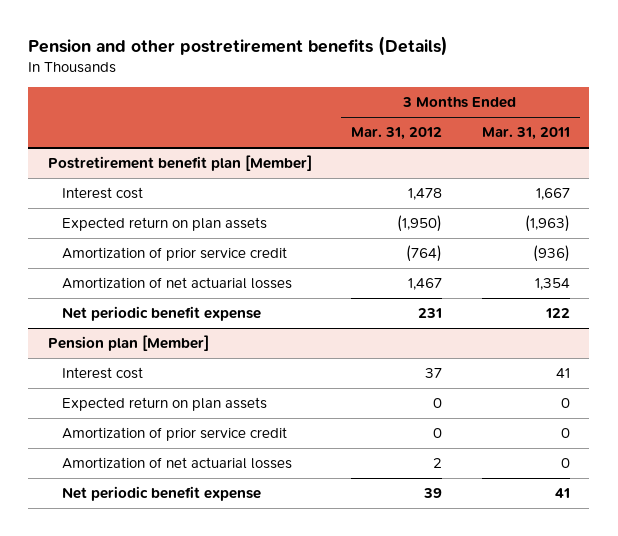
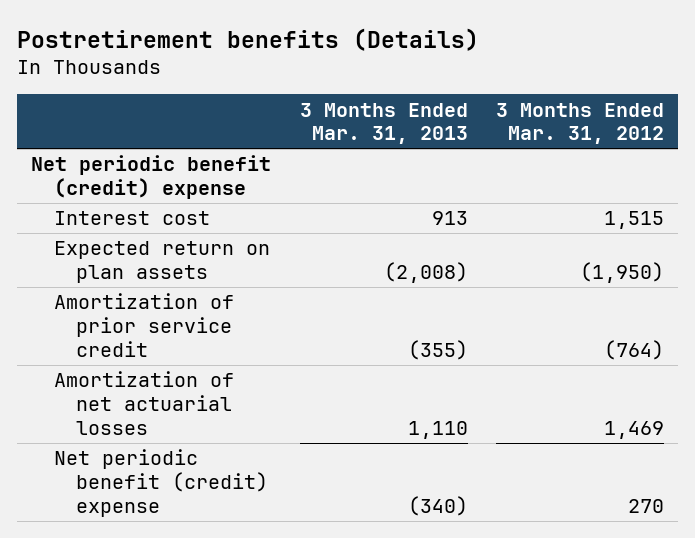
- Pension and other postretirement benefits (Details)
+ Postretirement benefits (Details)
- | 3 Months Ended Mar. 31, 2012 | 3 Months Ended Mar. 31, 2011
+ | 3 Months Ended Mar. 31, 2013 | 3 Months Ended Mar. 31, 2012
- Postretirement benefit plan [Member]
- Interest cost | 1,478 | 1,667
+ Net periodic benefit (credit) expense
+ Interest cost | 913 | 1,515
- Amortization of net actuarial losses | 1,467 | 1,354
- Net periodic benefit expense | 231 | 122
- Pension plan [Member]
- Interest cost | 37 | 41
- Expected return on plan assets | 0 | 0
- Amortization of prior service credit | 0 | 0
- Amortization of net actuarial losses | 2 | 0
- Net periodic benefit expense | 39 | 41
+ Amortization of net actuarial losses | 1,110 | 1,469
+ Net periodic benefit (credit) expense | (340) | 270

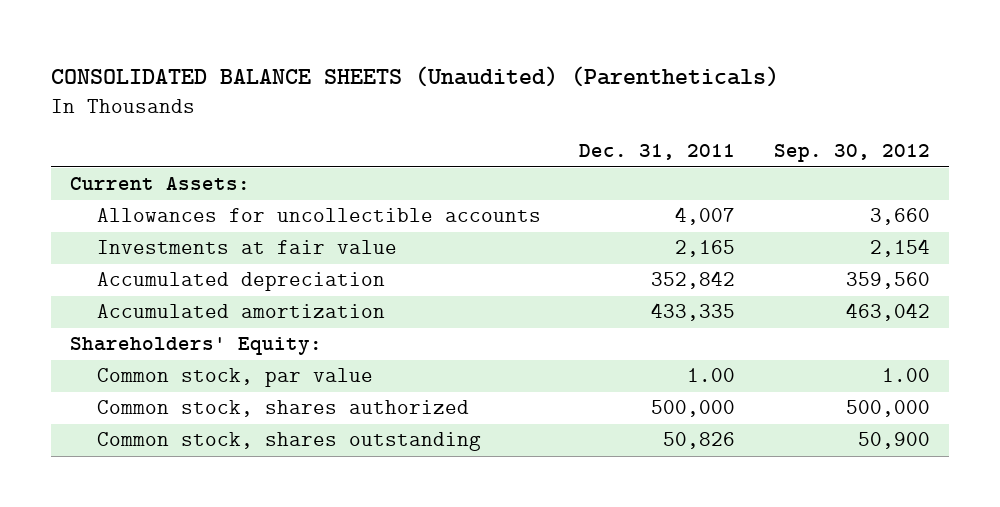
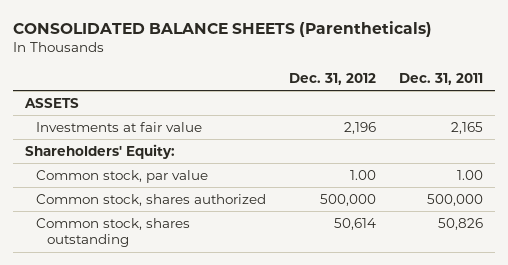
- CONSOLIDATED BALANCE SHEETS (Unaudited) (Parentheticals)
+ CONSOLIDATED BALANCE SHEETS (Parentheticals)
- | Dec. 31, 2011 | Sep. 30, 2012
+ | Dec. 31, 2012 | Dec. 31, 2011
- Current Assets:
- Allowances for uncollectible accounts | 4,007 | 3,660
+ ASSETS
- Accumulated depreciation | 352,842 | 359,560
- Accumulated amortization | 433,335 | 463,042

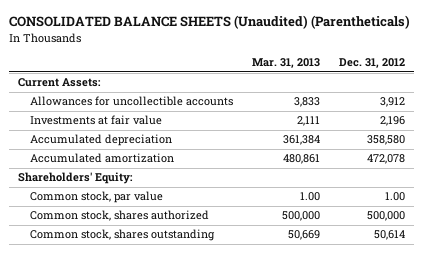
- CONSOLIDATED BALANCE SHEETS (Parentheticals)
+ CONSOLIDATED BALANCE SHEETS (Unaudited) (Parentheticals)
- | Dec. 31, 2012 | Dec. 31, 2011
+ | Mar. 31, 2013 | Dec. 31, 2012
- ASSETS
+ Current Assets:
+ Allowances for uncollectible accounts | 3,833 | 3,912
+ Accumulated depreciation | 361,384 | 358,580
+ Accumulated amortization | 480,861 | 472,078

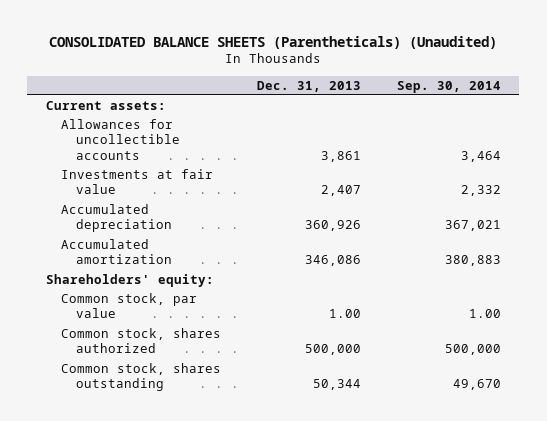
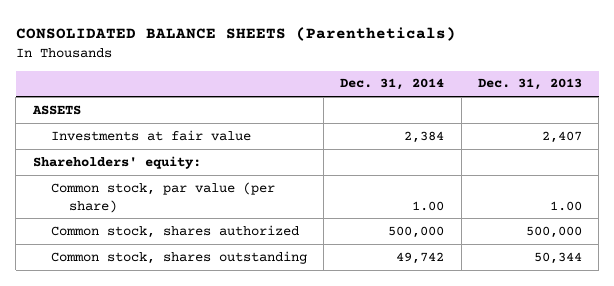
- CONSOLIDATED BALANCE SHEETS (Parentheticals) (Unaudited)
+ CONSOLIDATED BALANCE SHEETS (Parentheticals)
- | Dec. 31, 2013 | Sep. 30, 2014
+ | Dec. 31, 2014 | Dec. 31, 2013
- Current assets:
- Allowances for uncollectible accounts | 3,861 | 3,464
+ ASSETS
- Accumulated depreciation | 360,926 | 367,021
- Accumulated amortization | 346,086 | 380,883
- Common stock, par value | 1.00 | 1.00
+ Common stock, par value (per share) | 1.00 | 1.00

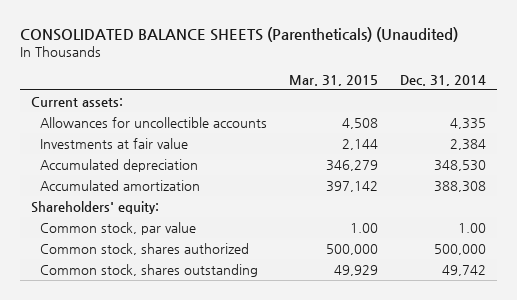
- CONSOLIDATED BALANCE SHEETS (Parentheticals)
+ CONSOLIDATED BALANCE SHEETS (Parentheticals) (Unaudited)
- | Dec. 31, 2014 | Dec. 31, 2013
+ | Mar. 31, 2015 | Dec. 31, 2014
- ASSETS
+ Current assets:
+ Allowances for uncollectible accounts | 4,508 | 4,335
+ Accumulated depreciation | 346,279 | 348,530
+ Accumulated amortization | 397,142 | 388,308
- Common stock, par value (per share) | 1.00 | 1.00
+ Common stock, par value | 1.00 | 1.00

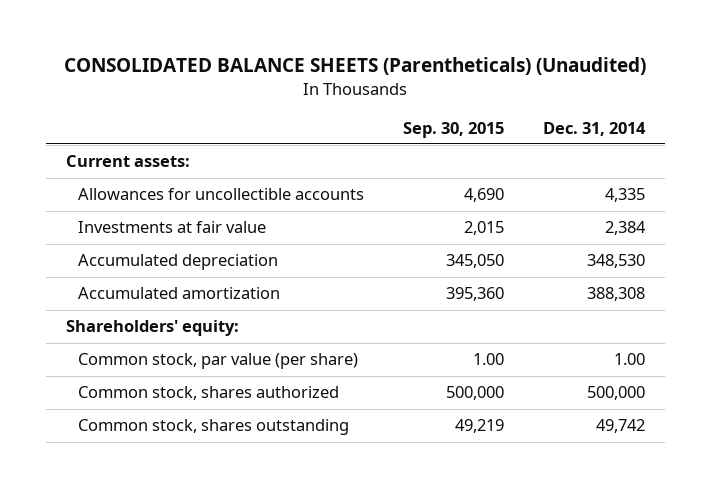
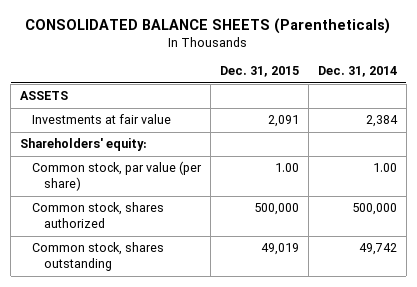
- CONSOLIDATED BALANCE SHEETS (Parentheticals) (Unaudited)
+ CONSOLIDATED BALANCE SHEETS (Parentheticals)
- | Sep. 30, 2015 | Dec. 31, 2014
+ | Dec. 31, 2015 | Dec. 31, 2014
- Current assets:
- Allowances for uncollectible accounts | 4,690 | 4,335
+ ASSETS
- Accumulated depreciation | 345,050 | 348,530
- Accumulated amortization | 395,360 | 388,308

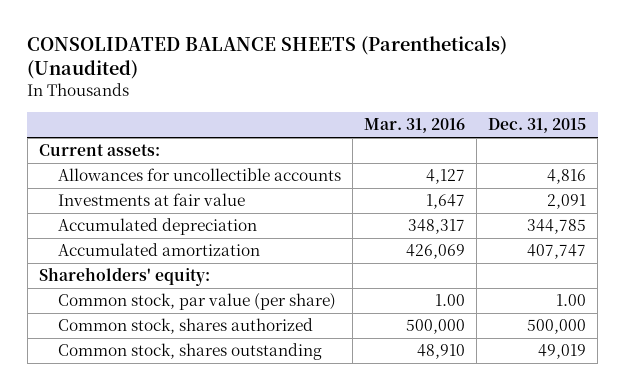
- CONSOLIDATED BALANCE SHEETS (Parentheticals)
+ CONSOLIDATED BALANCE SHEETS (Parentheticals) (Unaudited)
- | Dec. 31, 2015 | Dec. 31, 2014
+ | Mar. 31, 2016 | Dec. 31, 2015
- ASSETS
+ Current assets:
+ Allowances for uncollectible accounts | 4,127 | 4,816
+ Accumulated depreciation | 348,317 | 344,785
+ Accumulated amortization | 426,069 | 407,747

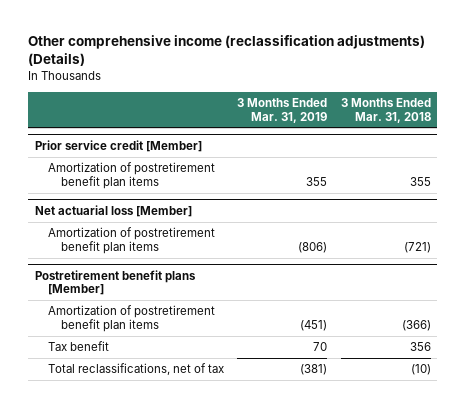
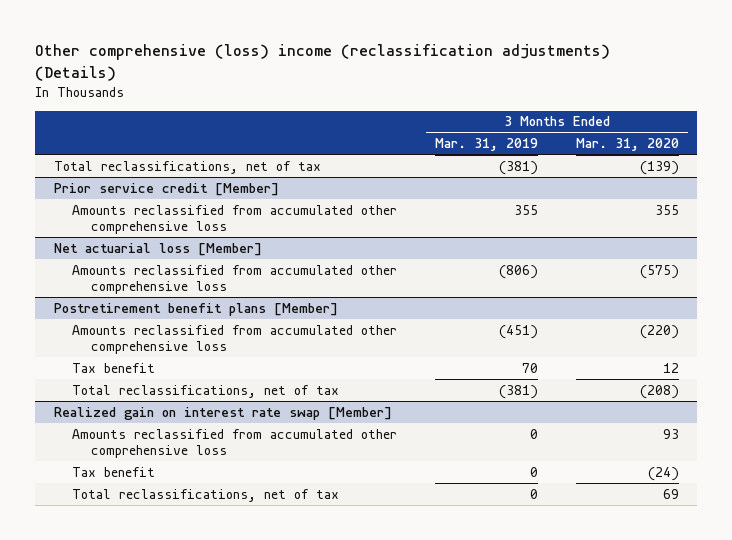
- Other comprehensive income (reclassification adjustments) (Details)
+ Other comprehensive (loss) income (reclassification adjustments) (Details)
- | 3 Months Ended Mar. 31, 2019 | 3 Months Ended Mar. 31, 2018
+ | 3 Months Ended Mar. 31, 2019 | 3 Months Ended Mar. 31, 2020
+ Total reclassifications, net of tax | (381) | (139)
@ Prior service credit [Member]
- Amortization of postretirement benefit plan items | 355 | 355
+ Amounts reclassified from accumulated other comprehensive loss | 355 | 355
@ Net actuarial loss [Member]
- Amortization of postretirement benefit plan items | (806) | (721)
+ Amounts reclassified from accumulated other comprehensive loss | (806) | (575)
@ Postretirement benefit plans [Member]
- Amortization of postretirement benefit plan items | (451) | (366)
+ Amounts reclassified from accumulated other comprehensive loss | (451) | (220)
+ Realized gain on interest rate swap [Member]
+ Amounts reclassified from accumulated other comprehensive loss | 0 | 93
+ Tax benefit | 0 | (24)
+ Total reclassifications, net of tax | 0 | 69

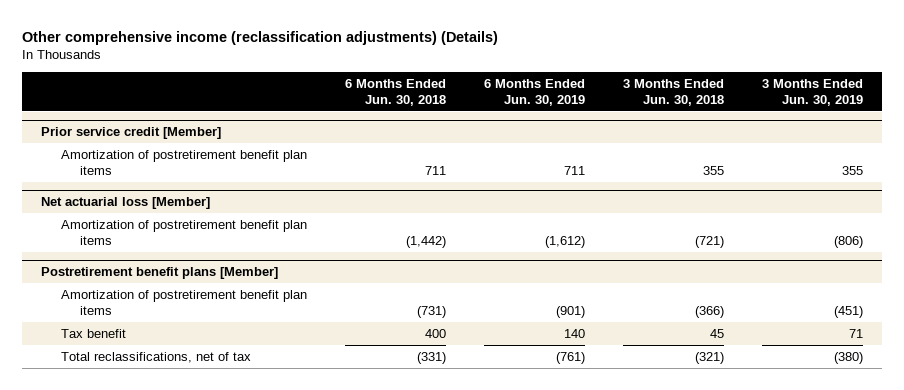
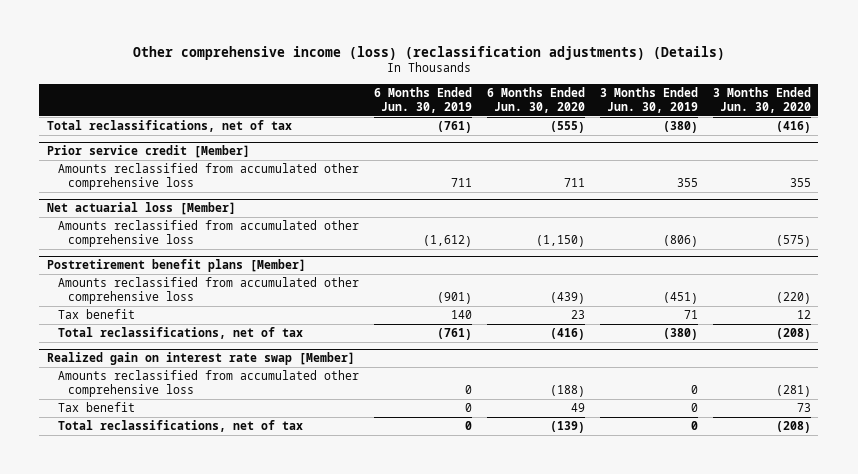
- Other comprehensive income (reclassification adjustments) (Details)
+ Other comprehensive income (loss) (reclassification adjustments) (Details)
- | 6 Months Ended Jun. 30, 2018 | 6 Months Ended Jun. 30, 2019 | 3 Months Ended Jun. 30, 2018 | 3 Months Ended Jun. 30, 2019
+ | 6 Months Ended Jun. 30, 2019 | 6 Months Ended Jun. 30, 2020 | 3 Months Ended Jun. 30, 2019 | 3 Months Ended Jun. 30, 2020
+ Total reclassifications, net of tax | (761) | (555) | (380) | (416)
@ Prior service credit [Member]
- Amortization of postretirement benefit plan items | 711 | 711 | 355 | 355
+ Amounts reclassified from accumulated other comprehensive loss | 711 | 711 | 355 | 355
@ Net actuarial loss [Member]
- Amortization of postretirement benefit plan items | (1,442) | (1,612) | (721) | (806)
+ Amounts reclassified from accumulated other comprehensive loss | (1,612) | (1,150) | (806) | (575)
@ Postretirement benefit plans [Member]
- Amortization of postretirement benefit plan items | (731) | (901) | (366) | (451)
+ Amounts reclassified from accumulated other comprehensive loss | (901) | (439) | (451) | (220)
+ Realized gain on interest rate swap [Member]
+ Amounts reclassified from accumulated other comprehensive loss | 0 | (188) | 0 | (281)
+ Tax benefit | 0 | 49 | 0 | 73
+ Total reclassifications, net of tax | 0 | (139) | 0 | (208)

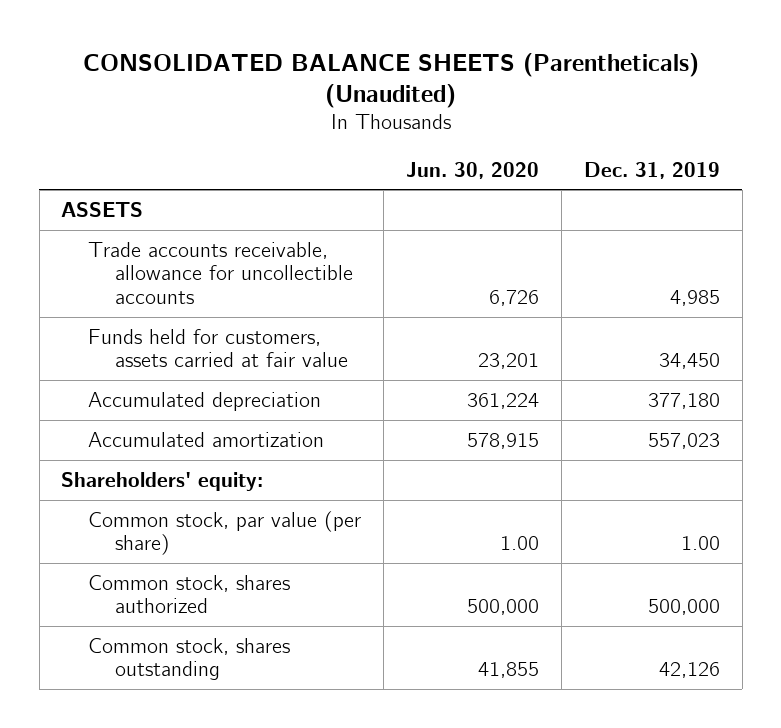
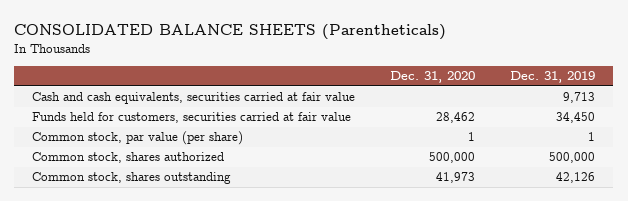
- CONSOLIDATED BALANCE SHEETS (Parentheticals) (Unaudited)
+ CONSOLIDATED BALANCE SHEETS (Parentheticals)
- | Jun. 30, 2020 | Dec. 31, 2019
+ | Dec. 31, 2020 | Dec. 31, 2019
- ASSETS
- Trade accounts receivable, allowance for uncollectible accounts | 6,726 | 4,985
- Funds held for customers, assets carried at fair value | 23,201 | 34,450
- Accumulated depreciation | 361,224 | 377,180
- Accumulated amortization | 578,915 | 557,023
- Shareholders' equity:
- Common stock, par value (per share) | 1.00 | 1.00
+ Cash and cash equivalents, securities carried at fair value | | 9,713
+ Funds held for customers, securities carried at fair value | 28,462 | 34,450
+ Common stock, par value (per share) | 1 | 1

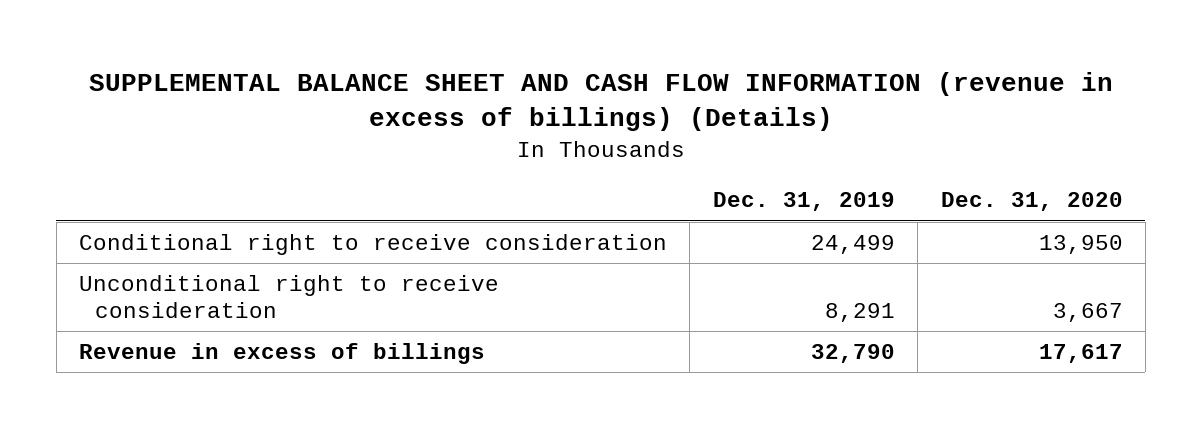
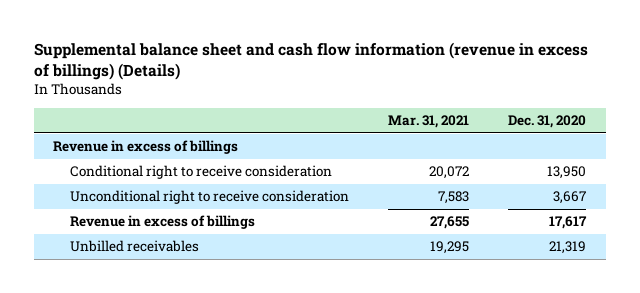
- SUPPLEMENTAL BALANCE SHEET AND CASH FLOW INFORMATION (revenue in excess of billings) (Details)
+ Supplemental balance sheet and cash flow information (revenue in excess of billings) (Details)
- | Dec. 31, 2019 | Dec. 31, 2020
+ | Mar. 31, 2021 | Dec. 31, 2020
+ Revenue in excess of billings
+ Unbilled receivables | 19,295 | 21,319

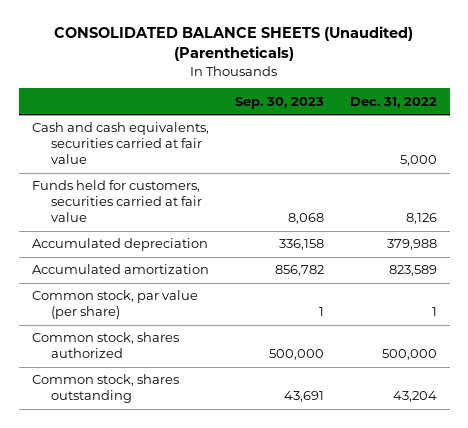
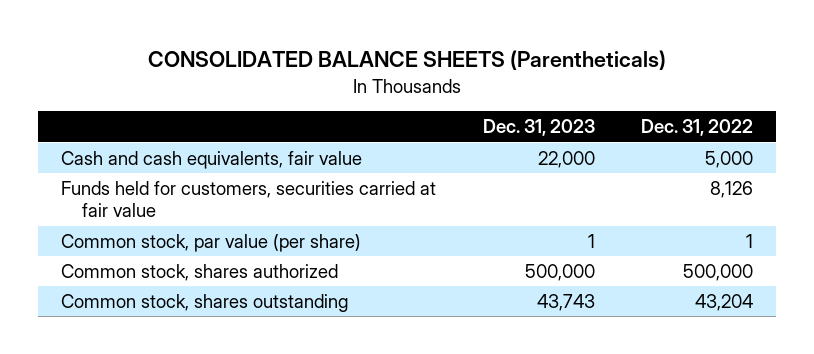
- CONSOLIDATED BALANCE SHEETS (Unaudited) (Parentheticals)
+ CONSOLIDATED BALANCE SHEETS (Parentheticals)
- | Sep. 30, 2023 | Dec. 31, 2022
+ | Dec. 31, 2023 | Dec. 31, 2022
- Cash and cash equivalents, securities carried at fair value | | 5,000
+ Cash and cash equivalents, fair value | 22,000 | 5,000
- Accumulated depreciation | 336,158 | 379,988
- Accumulated amortization | 856,782 | 823,589

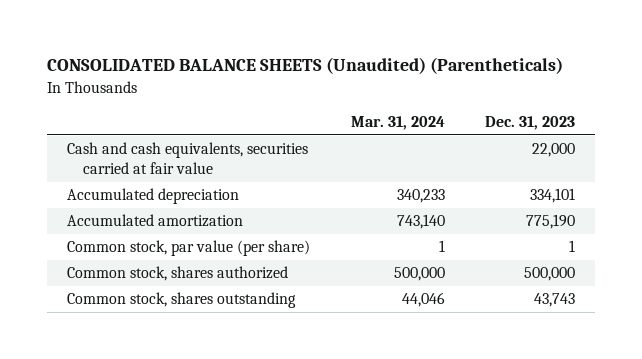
- CONSOLIDATED BALANCE SHEETS (Parentheticals)
+ CONSOLIDATED BALANCE SHEETS (Unaudited) (Parentheticals)
- | Dec. 31, 2023 | Dec. 31, 2022
+ | Mar. 31, 2024 | Dec. 31, 2023
- Cash and cash equivalents, fair value | 22,000 | 5,000
- Funds held for customers, securities carried at fair value | | 8,126
+ Cash and cash equivalents, securities carried at fair value | | 22,000
+ Accumulated depreciation | 340,233 | 334,101
+ Accumulated amortization | 743,140 | 775,190

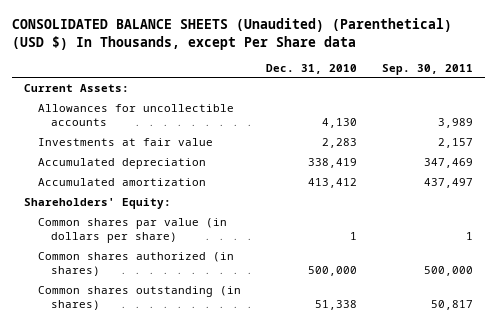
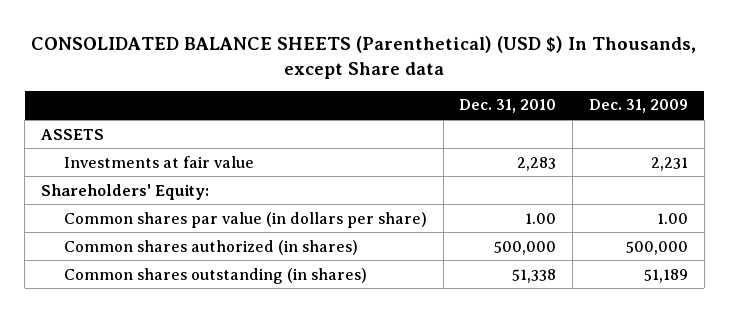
- CONSOLIDATED BALANCE SHEETS (Unaudited) (Parenthetical) (USD $) In Thousands, except Per Share data
+ CONSOLIDATED BALANCE SHEETS (Parenthetical) (USD $) In Thousands, except Share data
- | Dec. 31, 2010 | Sep. 30, 2011
+ | Dec. 31, 2010 | Dec. 31, 2009
- Current Assets:
- Allowances for uncollectible accounts | 4,130 | 3,989
+ ASSETS
- Accumulated depreciation | 338,419 | 347,469
- Accumulated amortization | 413,412 | 437,497
- Common shares par value (in dollars per share) | 1 | 1
+ Common shares par value (in dollars per share) | 1.00 | 1.00

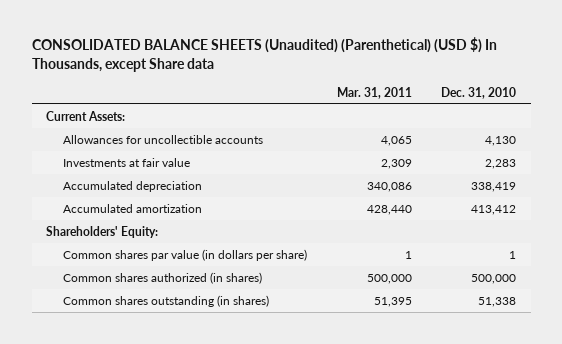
- CONSOLIDATED BALANCE SHEETS (Parenthetical) (USD $) In Thousands, except Share data
+ CONSOLIDATED BALANCE SHEETS (Unaudited) (Parenthetical) (USD $) In Thousands, except Share data
- | Dec. 31, 2010 | Dec. 31, 2009
+ | Mar. 31, 2011 | Dec. 31, 2010
- ASSETS
+ Current Assets:
+ Allowances for uncollectible accounts | 4,065 | 4,130
+ Accumulated depreciation | 340,086 | 338,419
+ Accumulated amortization | 428,440 | 413,412
- Common shares par value (in dollars per share) | 1.00 | 1.00
+ Common shares par value (in dollars per share) | 1 | 1

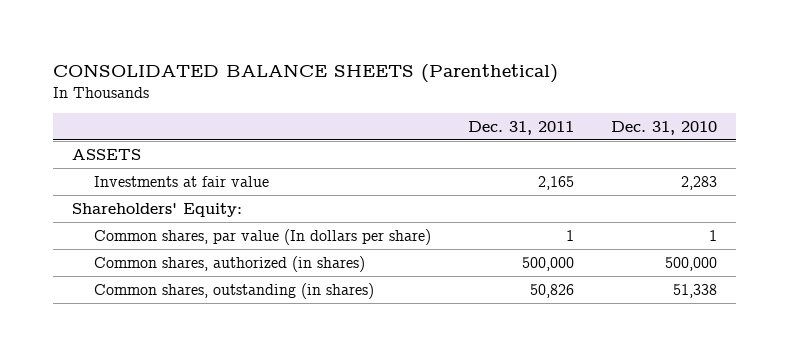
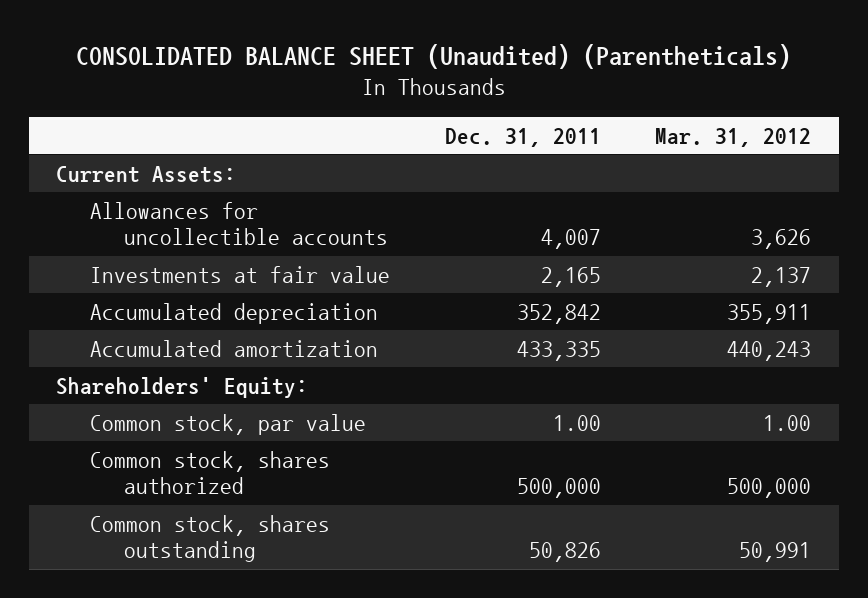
- CONSOLIDATED BALANCE SHEETS (Parenthetical)
+ CONSOLIDATED BALANCE SHEET (Unaudited) (Parentheticals)
- | Dec. 31, 2011 | Dec. 31, 2010
+ | Dec. 31, 2011 | Mar. 31, 2012
- ASSETS
+ Current Assets:
+ Allowances for uncollectible accounts | 4,007 | 3,626
+ Accumulated depreciation | 352,842 | 355,911
+ Accumulated amortization | 433,335 | 440,243
- Common shares, par value (In dollars per share) | 1 | 1
- Common shares, authorized (in shares) | 500,000 | 500,000
- Common shares, outstanding (in shares) | 50,826 | 51,338
+ Common stock, par value | 1.00 | 1.00
+ Common stock, shares authorized | 500,000 | 500,000
+ Common stock, shares outstanding | 50,826 | 50,991

